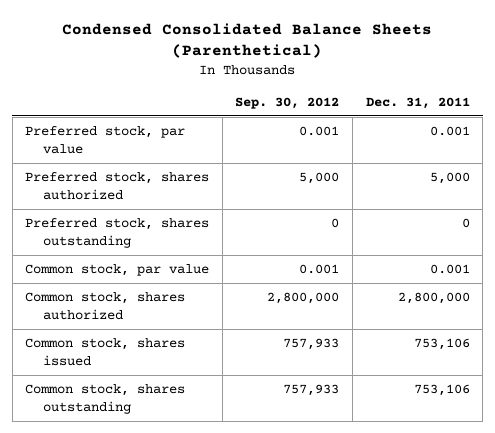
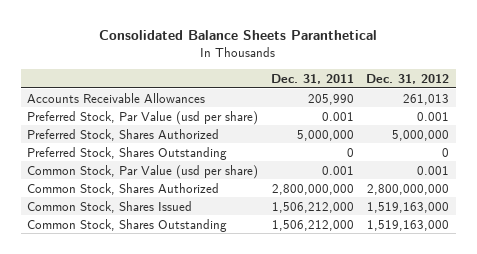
- Condensed Consolidated Balance Sheets (Parenthetical)
+ Consolidated Balance Sheets Paranthetical
- | Sep. 30, 2012 | Dec. 31, 2011
+ | Dec. 31, 2011 | Dec. 31, 2012
- Preferred stock, par value | 0.001 | 0.001
- Preferred stock, shares authorized | 5,000 | 5,000
- Preferred stock, shares outstanding | 0 | 0
- Common stock, par value | 0.001 | 0.001
- Common stock, shares authorized | 2,800,000 | 2,800,000
- Common stock, shares issued | 757,933 | 753,106
- Common stock, shares outstanding | 757,933 | 753,106
+ Accounts Receivable Allowances | 205,990 | 261,013
+ Preferred Stock, Par Value (usd per share) | 0.001 | 0.001
+ Preferred Stock, Shares Authorized | 5,000,000 | 5,000,000
+ Preferred Stock, Shares Outstanding | 0 | 0
+ Common Stock, Par Value (usd per share) | 0.001 | 0.001
+ Common Stock, Shares Authorized | 2,800,000,000 | 2,800,000,000
+ Common Stock, Shares Issued | 1,506,212,000 | 1,519,163,000
+ Common Stock, Shares Outstanding | 1,506,212,000 | 1,519,163,000

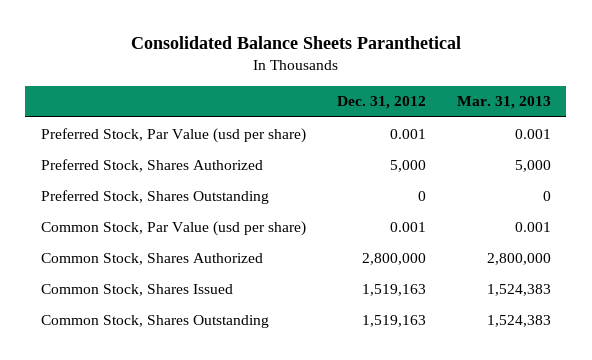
- | Dec. 31, 2011 | Dec. 31, 2012
+ | Dec. 31, 2012 | Mar. 31, 2013
- Accounts Receivable Allowances | 205,990 | 261,013
- Preferred Stock, Shares Authorized | 5,000,000 | 5,000,000
+ Preferred Stock, Shares Authorized | 5,000 | 5,000
- Common Stock, Shares Authorized | 2,800,000,000 | 2,800,000,000
- Common Stock, Shares Issued | 1,506,212,000 | 1,519,163,000
- Common Stock, Shares Outstanding | 1,506,212,000 | 1,519,163,000
+ Common Stock, Shares Authorized | 2,800,000 | 2,800,000
+ Common Stock, Shares Issued | 1,519,163 | 1,524,383
+ Common Stock, Shares Outstanding | 1,519,163 | 1,524,383

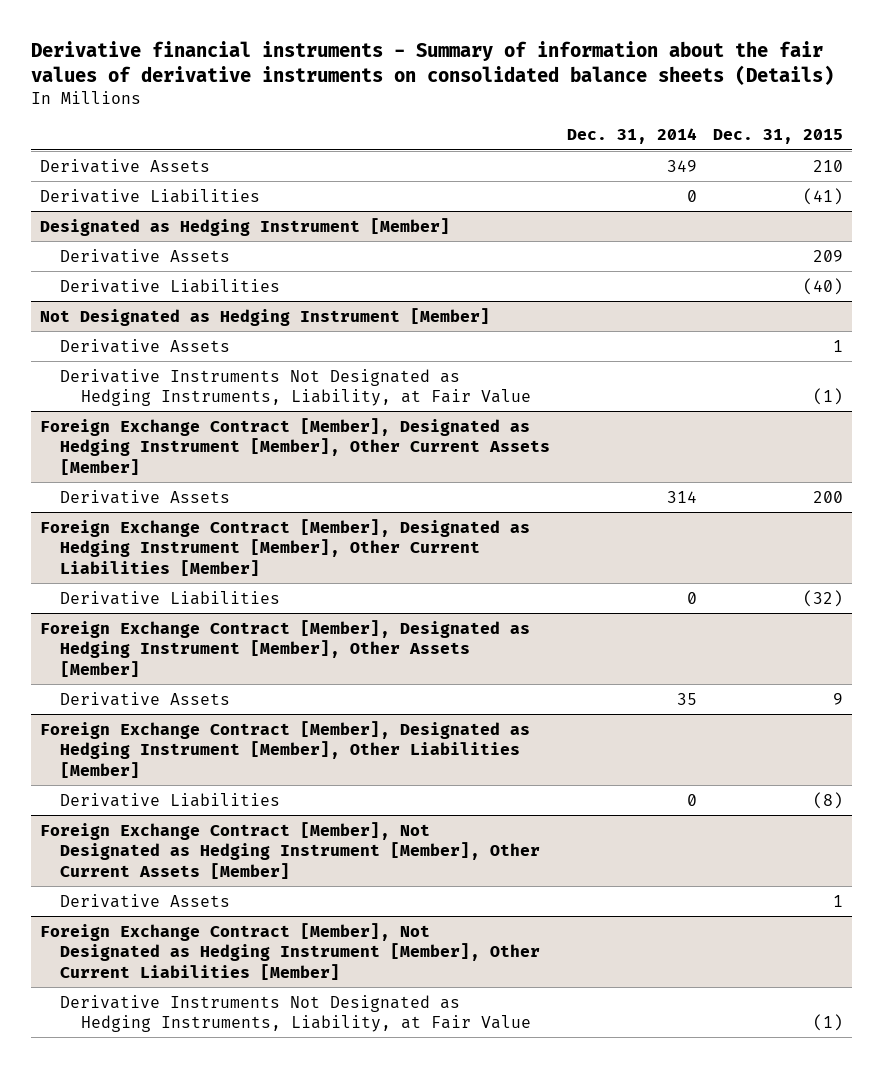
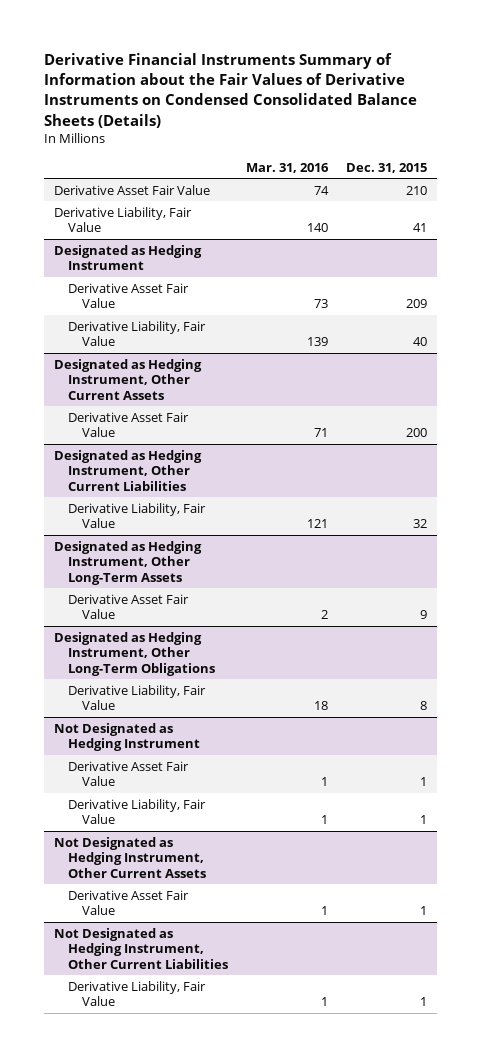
- Derivative financial instruments - Summary of information about the fair values of derivative instruments on consolidated balance sheets (Details)
+ Derivative Financial Instruments Summary of Information about the Fair Values of Derivative Instruments on Condensed Consolidated Balance Sheets (Details)
- | Dec. 31, 2014 | Dec. 31, 2015
+ | Mar. 31, 2016 | Dec. 31, 2015
- Derivative Assets | 349 | 210
- Derivative Liabilities | 0 | (41)
- Designated as Hedging Instrument [Member]
- Derivative Assets | | 209
- Derivative Liabilities | | (40)
- Not Designated as Hedging Instrument [Member]
- Derivative Assets | | 1
- Derivative Instruments Not Designated as Hedging Instruments, Liability, at Fair Value | | (1)
- Foreign Exchange Contract [Member], Designated as Hedging Instrument [Member], Other Current Assets [Member]
- Derivative Assets | 314 | 200
- Foreign Exchange Contract [Member], Designated as Hedging Instrument [Member], Other Current Liabilities [Member]
- Derivative Liabilities | 0 | (32)
- Foreign Exchange Contract [Member], Designated as Hedging Instrument [Member], Other Assets [Member]
- Derivative Assets | 35 | 9
- Foreign Exchange Contract [Member], Designated as Hedging Instrument [Member], Other Liabilities [Member]
- Derivative Liabilities | 0 | (8)
- Foreign Exchange Contract [Member], Not Designated as Hedging Instrument [Member], Other Current Assets [Member]
- Derivative Assets | | 1
- Foreign Exchange Contract [Member], Not Designated as Hedging Instrument [Member], Other Current Liabilities [Member]
- Derivative Instruments Not Designated as Hedging Instruments, Liability, at Fair Value | | (1)
+ Derivative Asset Fair Value | 74 | 210
+ Derivative Liability, Fair Value | 140 | 41
+ Designated as Hedging Instrument
+ Derivative Asset Fair Value | 73 | 209
+ Derivative Liability, Fair Value | 139 | 40
+ Designated as Hedging Instrument, Other Current Assets
+ Derivative Asset Fair Value | 71 | 200
+ Designated as Hedging Instrument, Other Current Liabilities
+ Derivative Liability, Fair Value | 121 | 32
+ Designated as Hedging Instrument, Other Long-Term Assets
+ Derivative Asset Fair Value | 2 | 9
+ Designated as Hedging Instrument, Other Long-Term Obligations
+ Derivative Liability, Fair Value | 18 | 8
+ Not Designated as Hedging Instrument
+ Derivative Asset Fair Value | 1 | 1
+ Derivative Liability, Fair Value | 1 | 1
+ Not Designated as Hedging Instrument, Other Current Assets
+ Derivative Asset Fair Value | 1 | 1
+ Not Designated as Hedging Instrument, Other Current Liabilities
+ Derivative Liability, Fair Value | 1 | 1

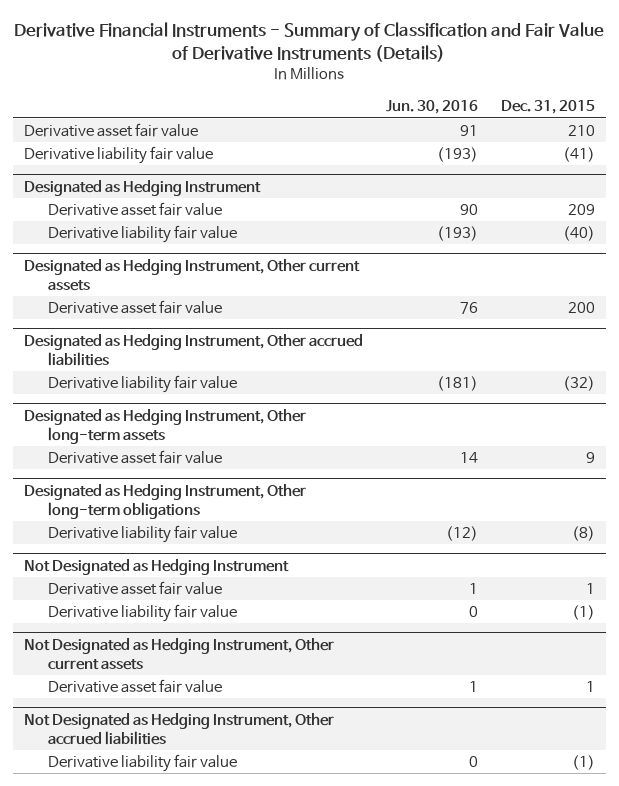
- Derivative Financial Instruments Summary of Information about the Fair Values of Derivative Instruments on Condensed Consolidated Balance Sheets (Details)
+ Derivative Financial Instruments - Summary of Classification and Fair Value of Derivative Instruments (Details)
- | Mar. 31, 2016 | Dec. 31, 2015
+ | Jun. 30, 2016 | Dec. 31, 2015
- Derivative Asset Fair Value | 74 | 210
- Derivative Liability, Fair Value | 140 | 41
+ Derivative asset fair value | 91 | 210
+ Derivative liability fair value | (193) | (41)
@ Designated as Hedging Instrument
- Derivative Asset Fair Value | 73 | 209
- Derivative Liability, Fair Value | 139 | 40
- Designated as Hedging Instrument, Other Current Assets
- Derivative Asset Fair Value | 71 | 200
- Designated as Hedging Instrument, Other Current Liabilities
- Derivative Liability, Fair Value | 121 | 32
- Designated as Hedging Instrument, Other Long-Term Assets
- Derivative Asset Fair Value | 2 | 9
- Designated as Hedging Instrument, Other Long-Term Obligations
- Derivative Liability, Fair Value | 18 | 8
@ Designated as Hedging Instrument
+ Derivative asset fair value | 90 | 209
+ Derivative liability fair value | (193) | (40)
+ Designated as Hedging Instrument, Other current assets
+ Derivative asset fair value | 76 | 200
+ Designated as Hedging Instrument, Other accrued liabilities
+ Derivative liability fair value | (181) | (32)
+ Designated as Hedging Instrument, Other long-term assets
+ Derivative asset fair value | 14 | 9
+ Designated as Hedging Instrument, Other long-term obligations
+ Derivative liability fair value | (12) | (8)
@ Not Designated as Hedging Instrument
- Derivative Asset Fair Value | 1 | 1
- Derivative Liability, Fair Value | 1 | 1
- Not Designated as Hedging Instrument, Other Current Assets
- Derivative Asset Fair Value | 1 | 1
- Not Designated as Hedging Instrument, Other Current Liabilities
- Derivative Liability, Fair Value | 1 | 1
@ Not Designated as Hedging Instrument
+ Derivative asset fair value | 1 | 1
+ Derivative liability fair value | 0 | (1)
+ Not Designated as Hedging Instrument, Other current assets
+ Derivative asset fair value | 1 | 1
+ Not Designated as Hedging Instrument, Other accrued liabilities
+ Derivative liability fair value | 0 | (1)

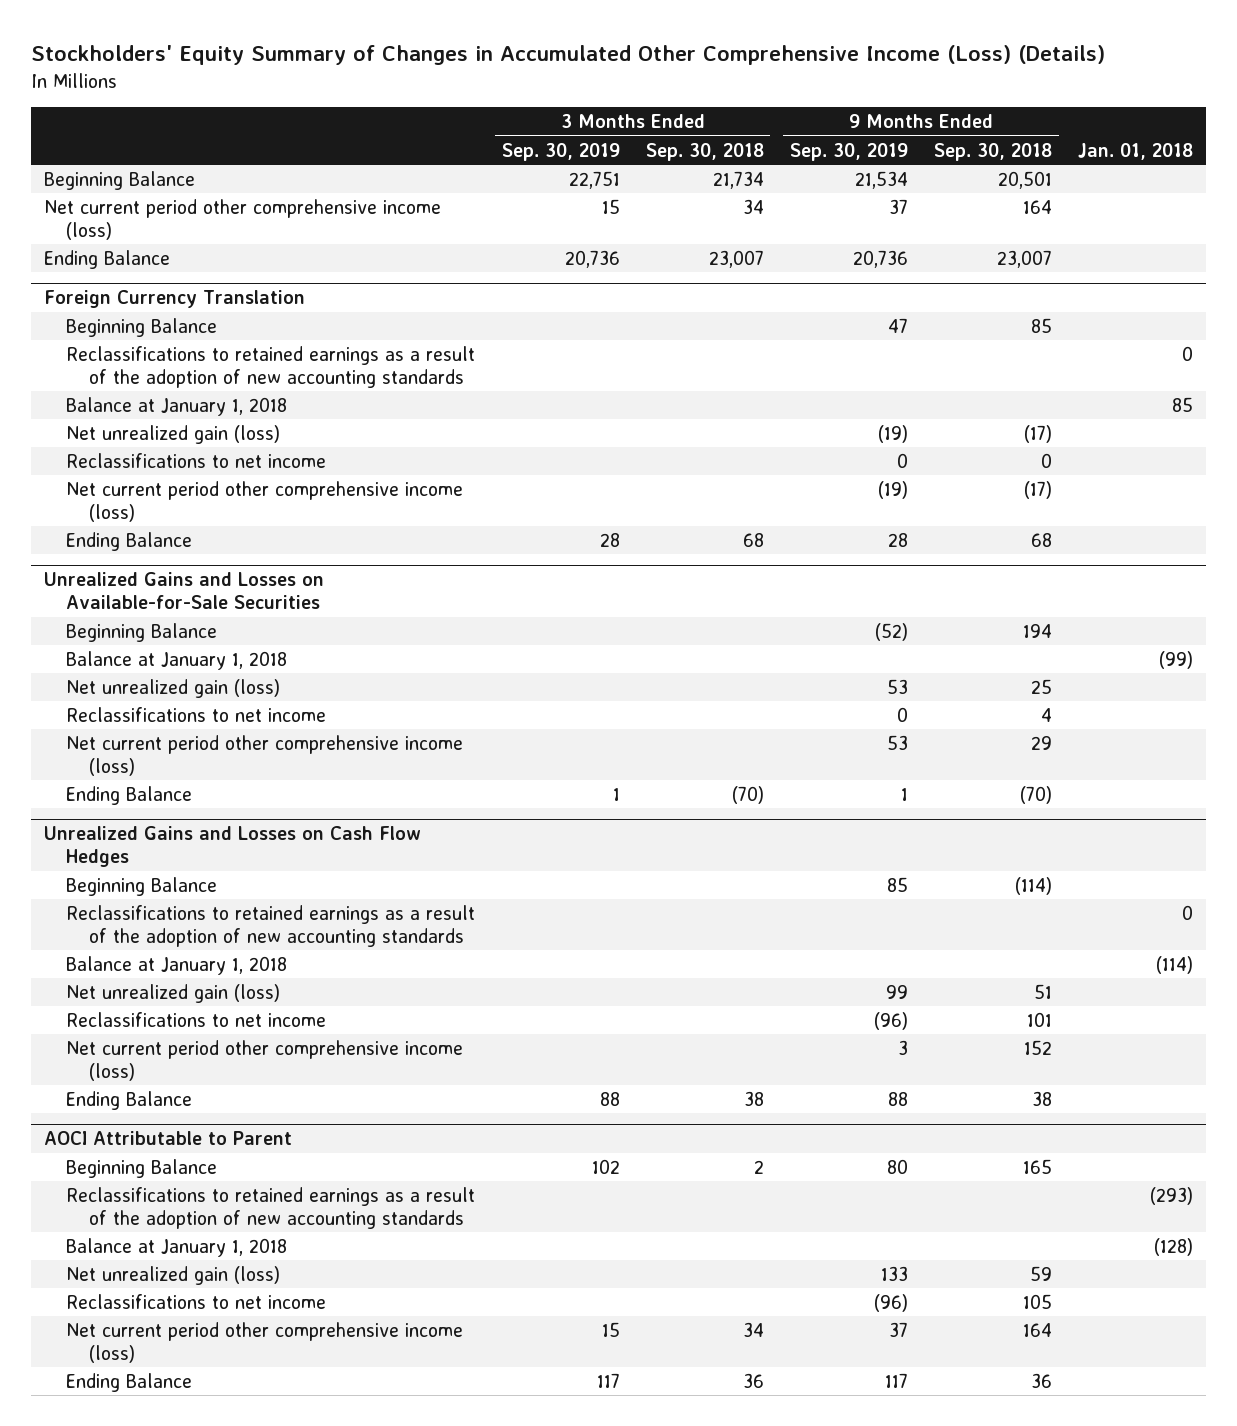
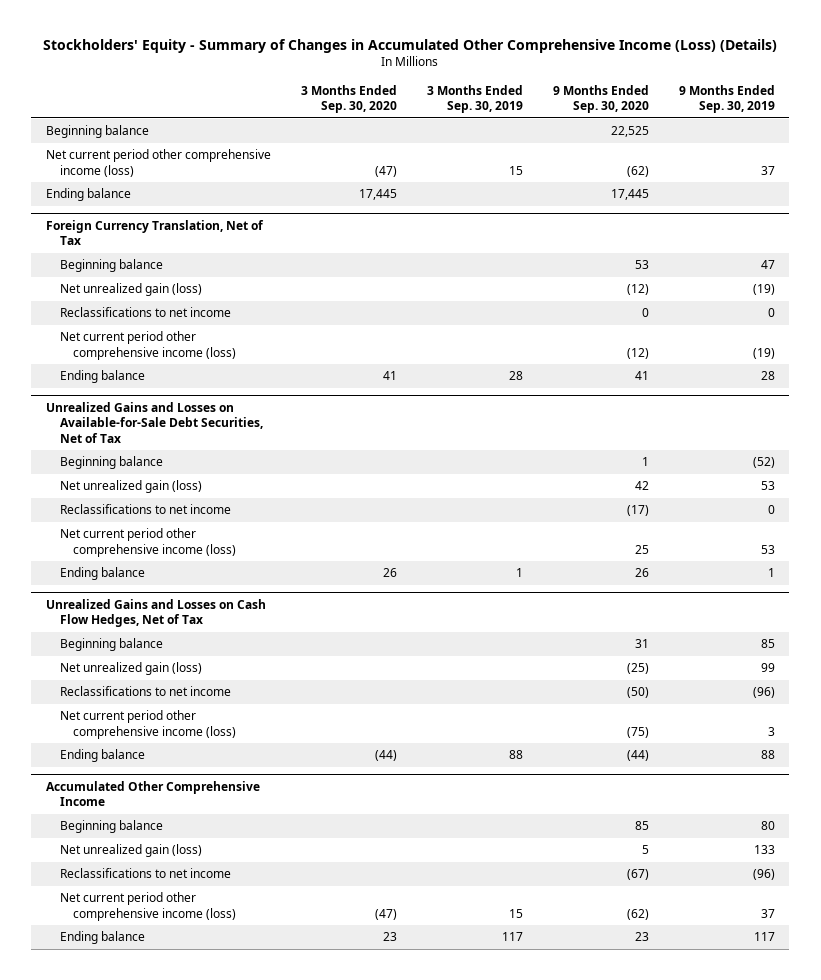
- Stockholders' Equity Summary of Changes in Accumulated Other Comprehensive Income (Loss) (Details)
+ Stockholders' Equity - Summary of Changes in Accumulated Other Comprehensive Income (Loss) (Details)
- | 3 Months Ended Sep. 30, 2019 | 3 Months Ended Sep. 30, 2018 | 9 Months Ended Sep. 30, 2019 | 9 Months Ended Sep. 30, 2018 | Jan. 01, 2018
+ | 3 Months Ended Sep. 30, 2020 | 3 Months Ended Sep. 30, 2019 | 9 Months Ended Sep. 30, 2020 | 9 Months Ended Sep. 30, 2019
- Beginning Balance | 22,751 | 21,734 | 21,534 | 20,501 |
+ Beginning balance | | | 22,525 |
- Ending Balance | 20,736 | 23,007 | 20,736 | 23,007 |
- Foreign Currency Translation
- Beginning Balance | | | 47 | 85 |
- Reclassifications to retained earnings as a result of the adoption of new accounting standards | | | | | 0
- Balance at January 1, 2018 | | | | | 85
+ Ending balance | 17,445 | | 17,445 |
+ Foreign Currency Translation, Net of Tax
+ Beginning balance | | | 53 | 47
- Ending Balance | 28 | 68 | 28 | 68 |
- Unrealized Gains and Losses on Available-for-Sale Securities
- Beginning Balance | | | (52) | 194 |
- Balance at January 1, 2018 | | | | | (99)
+ Ending balance | 41 | 28 | 41 | 28
+ Unrealized Gains and Losses on Available-for-Sale Debt Securities, Net of Tax
+ Beginning balance | | | 1 | (52)
- Ending Balance | 1 | (70) | 1 | (70) |
- Unrealized Gains and Losses on Cash Flow Hedges
- Beginning Balance | | | 85 | (114) |
- Reclassifications to retained earnings as a result of the adoption of new accounting standards | | | | | 0
- Balance at January 1, 2018 | | | | | (114)
+ Ending balance | 26 | 1 | 26 | 1
+ Unrealized Gains and Losses on Cash Flow Hedges, Net of Tax
+ Beginning balance | | | 31 | 85
- Ending Balance | 88 | 38 | 88 | 38 |
- AOCI Attributable to Parent
- Beginning Balance | 102 | 2 | 80 | 165 |
- Reclassifications to retained earnings as a result of the adoption of new accounting standards | | | | | (293)
- Balance at January 1, 2018 | | | | | (128)
+ Ending balance | (44) | 88 | (44) | 88
+ Accumulated Other Comprehensive Income
+ Beginning balance | | | 85 | 80
- Ending Balance | 117 | 36 | 117 | 36 |
+ Ending balance | 23 | 117 | 23 | 117

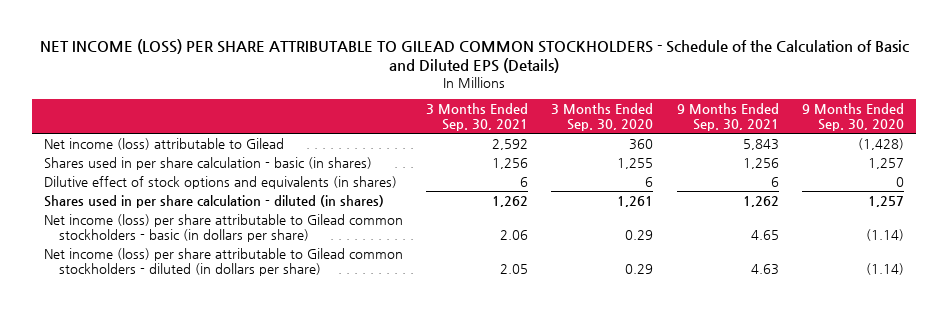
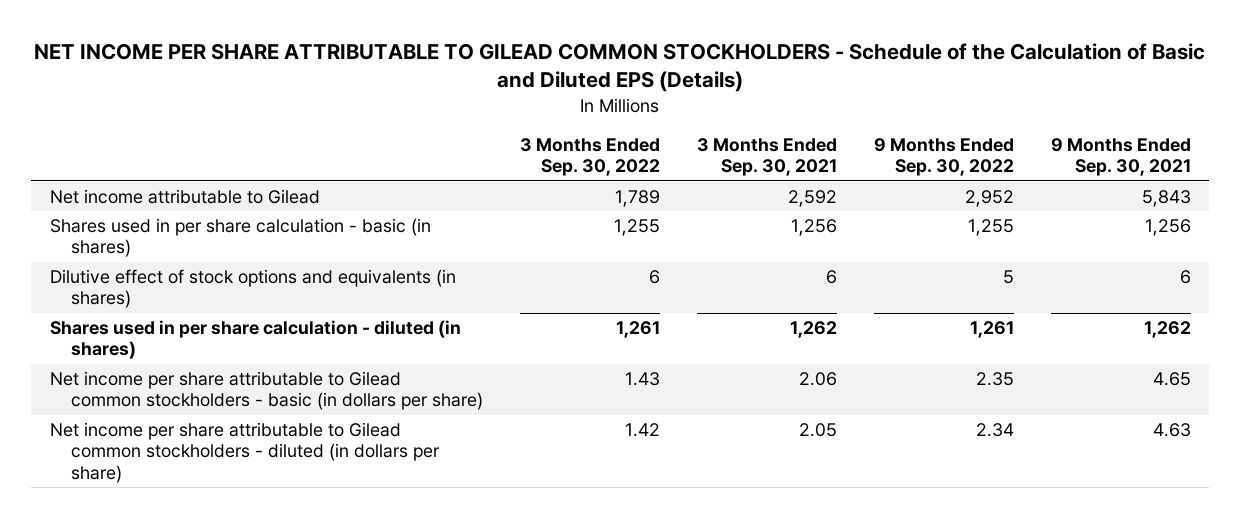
- NET INCOME (LOSS) PER SHARE ATTRIBUTABLE TO GILEAD COMMON STOCKHOLDERS - Schedule of the Calculation of Basic and Diluted EPS (Details)
+ NET INCOME PER SHARE ATTRIBUTABLE TO GILEAD COMMON STOCKHOLDERS - Schedule of the Calculation of Basic and Diluted EPS (Details)
- | 3 Months Ended Sep. 30, 2021 | 3 Months Ended Sep. 30, 2020 | 9 Months Ended Sep. 30, 2021 | 9 Months Ended Sep. 30, 2020
+ | 3 Months Ended Sep. 30, 2022 | 3 Months Ended Sep. 30, 2021 | 9 Months Ended Sep. 30, 2022 | 9 Months Ended Sep. 30, 2021
- Net income (loss) attributable to Gilead | 2,592 | 360 | 5,843 | (1,428)
+ Net income attributable to Gilead | 1,789 | 2,592 | 2,952 | 5,843
- Net income (loss) per share attributable to Gilead common stockholders - basic (in dollars per share) | 2.06 | 0.29 | 4.65 | (1.14)
- Net income (loss) per share attributable to Gilead common stockholders - diluted (in dollars per share) | 2.05 | 0.29 | 4.63 | (1.14)
+ Net income per share attributable to Gilead common stockholders - basic (in dollars per share) | 1.43 | 2.06 | 2.35 | 4.65
+ Net income per share attributable to Gilead common stockholders - diluted (in dollars per share) | 1.42 | 2.05 | 2.34 | 4.63

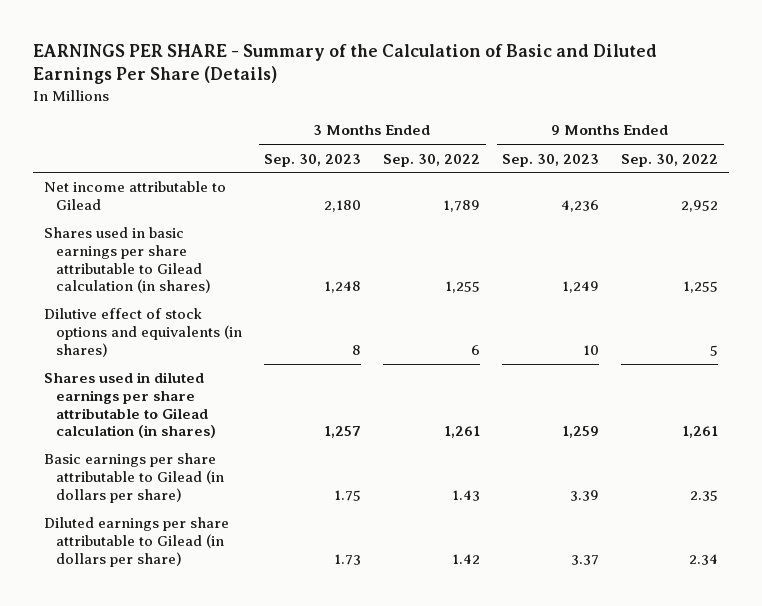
- NET INCOME PER SHARE ATTRIBUTABLE TO GILEAD COMMON STOCKHOLDERS - Schedule of the Calculation of Basic and Diluted EPS (Details)
+ EARNINGS PER SHARE - Summary of the Calculation of Basic and Diluted Earnings Per Share (Details)
- | 3 Months Ended Sep. 30, 2022 | 3 Months Ended Sep. 30, 2021 | 9 Months Ended Sep. 30, 2022 | 9 Months Ended Sep. 30, 2021
+ | 3 Months Ended Sep. 30, 2023 | 3 Months Ended Sep. 30, 2022 | 9 Months Ended Sep. 30, 2023 | 9 Months Ended Sep. 30, 2022
- Shares used in per share calculation - basic (in shares) | 1,255 | 1,256 | 1,255 | 1,256
+ Shares used in basic earnings per share attributable to Gilead calculation (in shares) | 1,248 | 1,255 | 1,249 | 1,255
- Shares used in per share calculation - diluted (in shares) | 1,261 | 1,262 | 1,261 | 1,262
- Net income per share attributable to Gilead common stockholders - basic (in dollars per share) | 1.43 | 2.06 | 2.35 | 4.65
- Net income per share attributable to Gilead common stockholders - diluted (in dollars per share) | 1.42 | 2.05 | 2.34 | 4.63
+ Shares used in diluted earnings per share attributable to Gilead calculation (in shares) | 1,257 | 1,261 | 1,259 | 1,261
+ Basic earnings per share attributable to Gilead (in dollars per share) | 1.75 | 1.43 | 3.39 | 2.35
+ Diluted earnings per share attributable to Gilead (in dollars per share) | 1.73 | 1.42 | 3.37 | 2.34

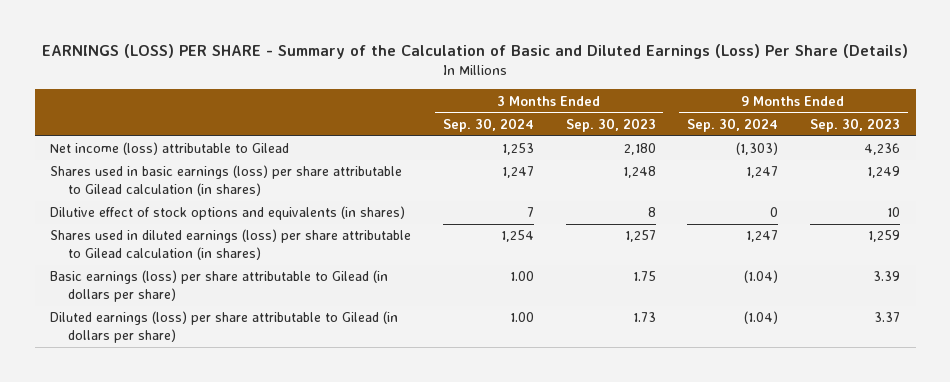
- EARNINGS PER SHARE - Summary of the Calculation of Basic and Diluted Earnings Per Share (Details)
+ EARNINGS (LOSS) PER SHARE - Summary of the Calculation of Basic and Diluted Earnings (Loss) Per Share (Details)
- | 3 Months Ended Sep. 30, 2023 | 3 Months Ended Sep. 30, 2022 | 9 Months Ended Sep. 30, 2023 | 9 Months Ended Sep. 30, 2022
+ | 3 Months Ended Sep. 30, 2024 | 3 Months Ended Sep. 30, 2023 | 9 Months Ended Sep. 30, 2024 | 9 Months Ended Sep. 30, 2023
- Net income attributable to Gilead | 2,180 | 1,789 | 4,236 | 2,952
- Shares used in basic earnings per share attributable to Gilead calculation (in shares) | 1,248 | 1,255 | 1,249 | 1,255
+ Net income (loss) attributable to Gilead | 1,253 | 2,180 | (1,303) | 4,236
+ Shares used in basic earnings (loss) per share attributable to Gilead calculation (in shares) | 1,247 | 1,248 | 1,247 | 1,249
- Shares used in diluted earnings per share attributable to Gilead calculation (in shares) | 1,257 | 1,261 | 1,259 | 1,261
- Basic earnings per share attributable to Gilead (in dollars per share) | 1.75 | 1.43 | 3.39 | 2.35
- Diluted earnings per share attributable to Gilead (in dollars per share) | 1.73 | 1.42 | 3.37 | 2.34
+ Shares used in diluted earnings (loss) per share attributable to Gilead calculation (in shares) | 1,254 | 1,257 | 1,247 | 1,259
+ Basic earnings (loss) per share attributable to Gilead (in dollars per share) | 1.00 | 1.75 | (1.04) | 3.39
+ Diluted earnings (loss) per share attributable to Gilead (in dollars per share) | 1.00 | 1.73 | (1.04) | 3.37

